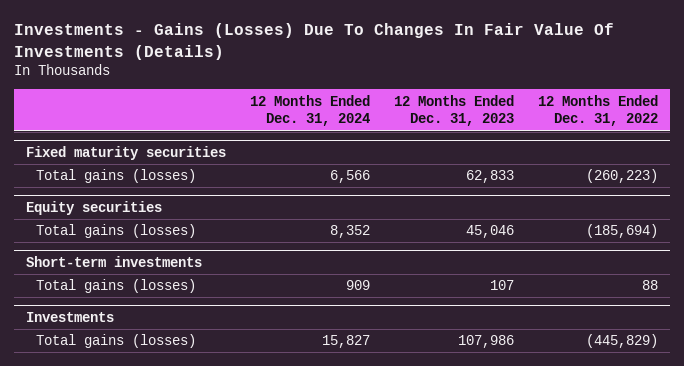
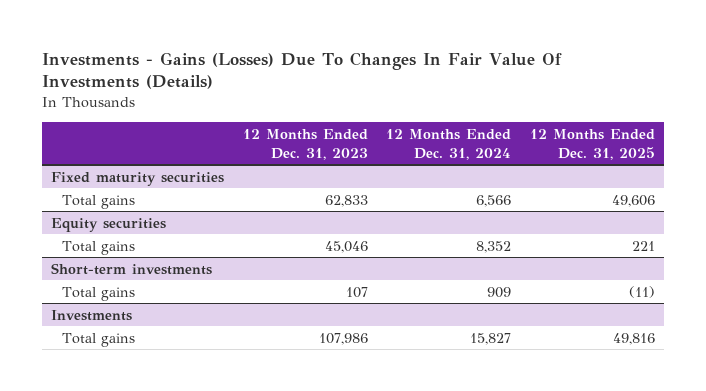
- | 12 Months Ended Dec. 31, 2024 | 12 Months Ended Dec. 31, 2023 | 12 Months Ended Dec. 31, 2022
+ | 12 Months Ended Dec. 31, 2023 | 12 Months Ended Dec. 31, 2024 | 12 Months Ended Dec. 31, 2025
@ Fixed maturity securities
- Total gains (losses) | 6,566 | 62,833 | (260,223)
+ Total gains | 62,833 | 6,566 | 49,606
@ Equity securities
- Total gains (losses) | 8,352 | 45,046 | (185,694)
+ Total gains | 45,046 | 8,352 | 221
@ Short-term investments
- Total gains (losses) | 909 | 107 | 88
+ Total gains | 107 | 909 | (11)
@ Investments
- Total gains (losses) | 15,827 | 107,986 | (445,829)
+ Total gains | 107,986 | 15,827 | 49,816

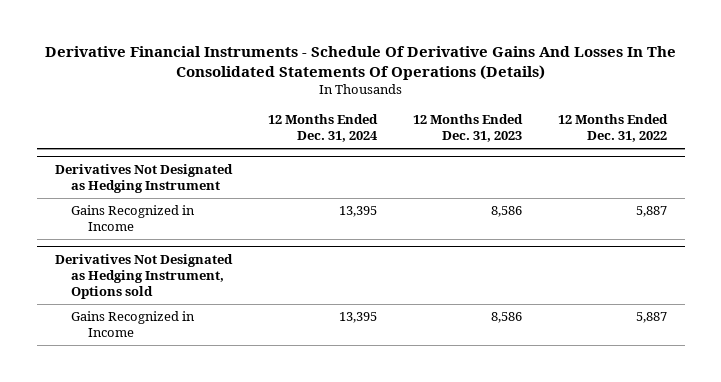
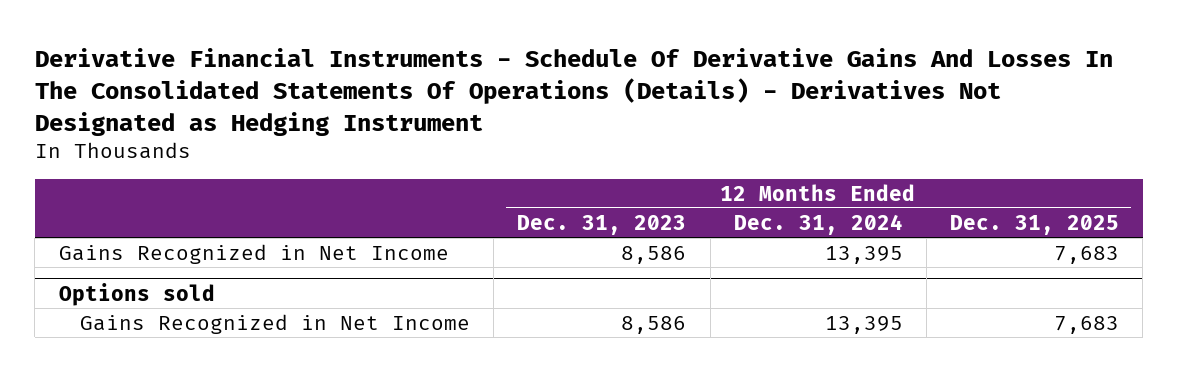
- Derivative Financial Instruments - Schedule Of Derivative Gains And Losses In The Consolidated Statements Of Operations (Details)
+ Derivative Financial Instruments - Schedule Of Derivative Gains And Losses In The Consolidated Statements Of Operations (Details) - Derivatives Not Designated as Hedging Instrument
- | 12 Months Ended Dec. 31, 2024 | 12 Months Ended Dec. 31, 2023 | 12 Months Ended Dec. 31, 2022
+ | 12 Months Ended Dec. 31, 2023 | 12 Months Ended Dec. 31, 2024 | 12 Months Ended Dec. 31, 2025
- Derivatives Not Designated as Hedging Instrument
- Gains Recognized in Income | 13,395 | 8,586 | 5,887
- Derivatives Not Designated as Hedging Instrument, Options sold
- Gains Recognized in Income | 13,395 | 8,586 | 5,887
+ Gains Recognized in Net Income | 8,586 | 13,395 | 7,683
+ Options sold
+ Gains Recognized in Net Income | 8,586 | 13,395 | 7,683

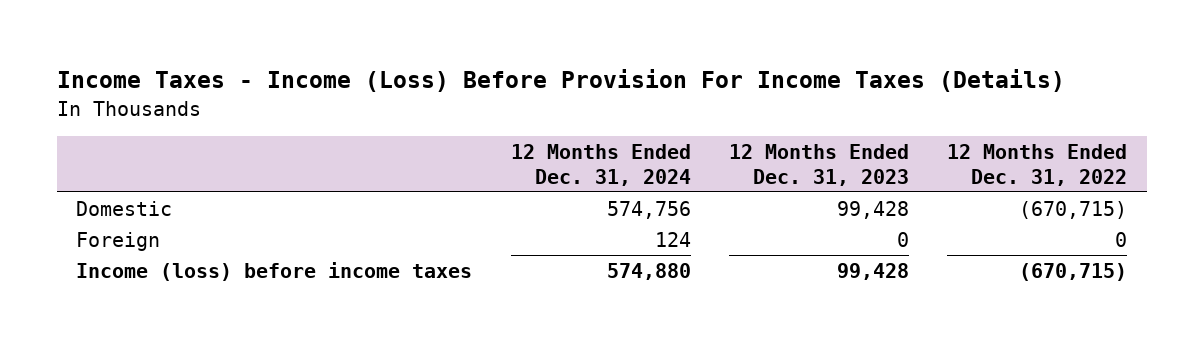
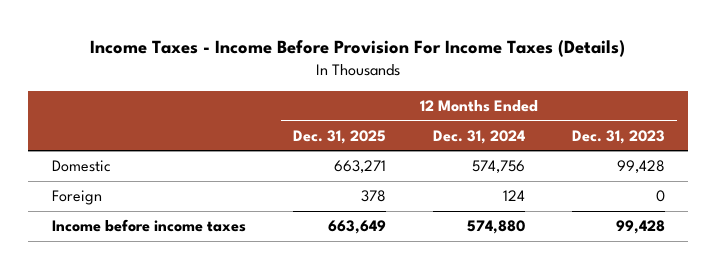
- Income Taxes - Income (Loss) Before Provision For Income Taxes (Details)
+ Income Taxes - Income Before Provision For Income Taxes (Details)
- | 12 Months Ended Dec. 31, 2024 | 12 Months Ended Dec. 31, 2023 | 12 Months Ended Dec. 31, 2022
+ | 12 Months Ended Dec. 31, 2025 | 12 Months Ended Dec. 31, 2024 | 12 Months Ended Dec. 31, 2023
- Income (loss) before income taxes | 574,880 | 99,428 | (670,715)
+ Income before income taxes | 663,649 | 574,880 | 99,428

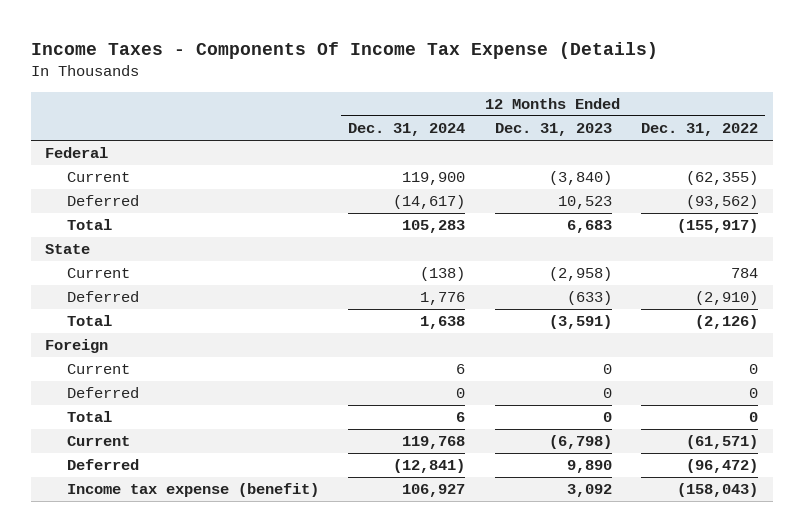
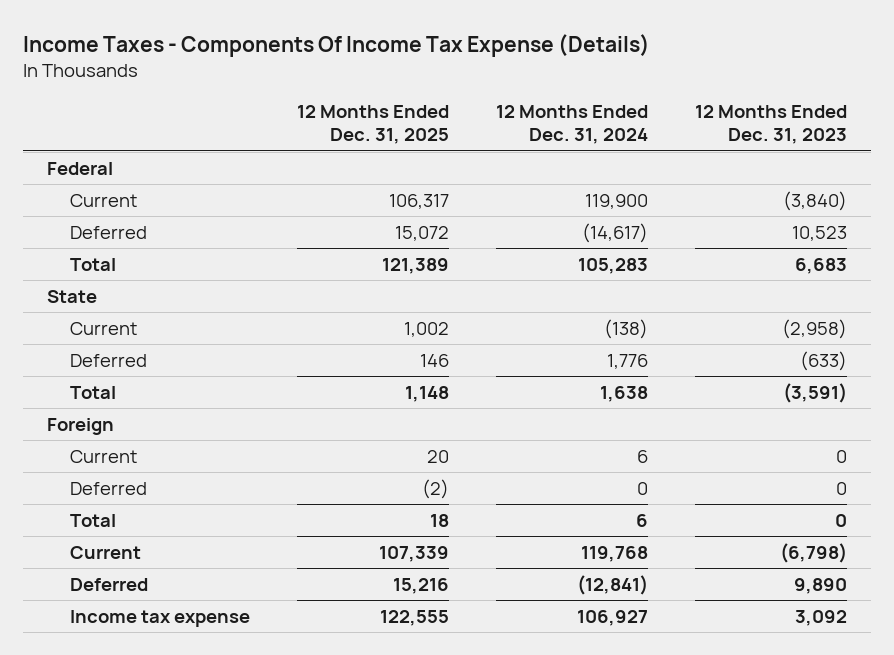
- | 12 Months Ended Dec. 31, 2024 | 12 Months Ended Dec. 31, 2023 | 12 Months Ended Dec. 31, 2022
+ | 12 Months Ended Dec. 31, 2025 | 12 Months Ended Dec. 31, 2024 | 12 Months Ended Dec. 31, 2023
- Income tax expense (benefit) | 106,927 | 3,092 | (158,043)
+ Income tax expense | 122,555 | 106,927 | 3,092

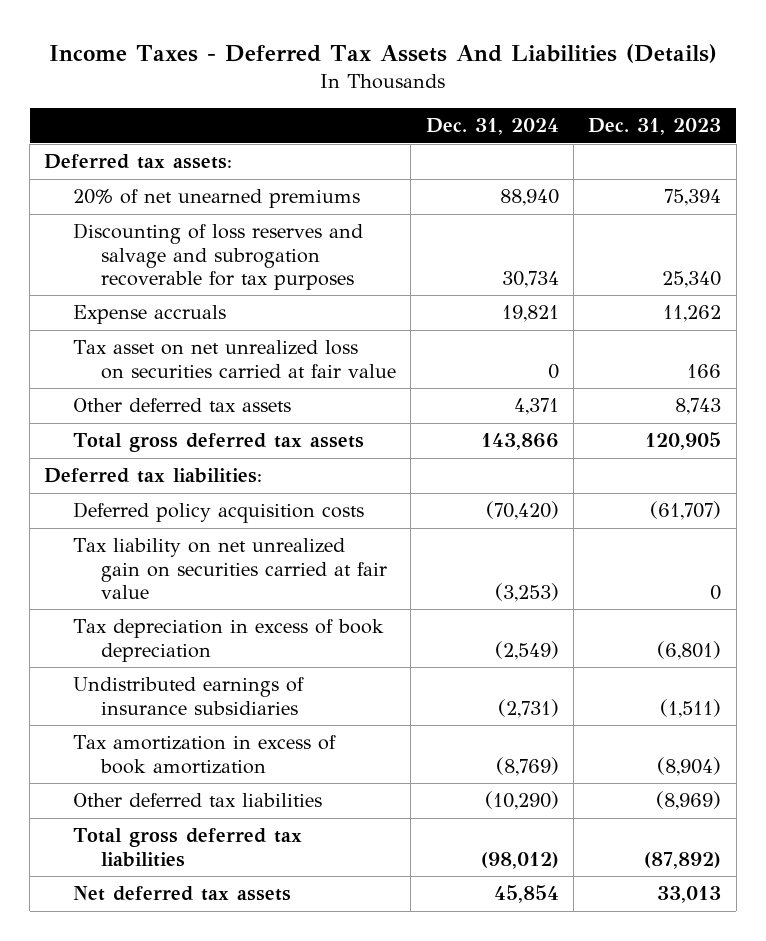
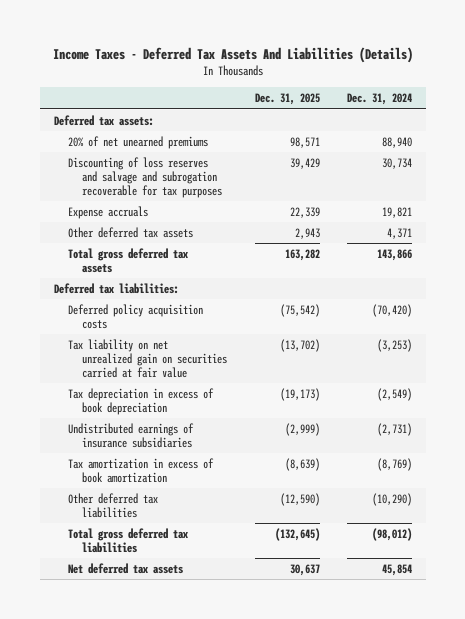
- | Dec. 31, 2024 | Dec. 31, 2023
+ | Dec. 31, 2025 | Dec. 31, 2024
- Tax asset on net unrealized loss on securities carried at fair value | 0 | 166

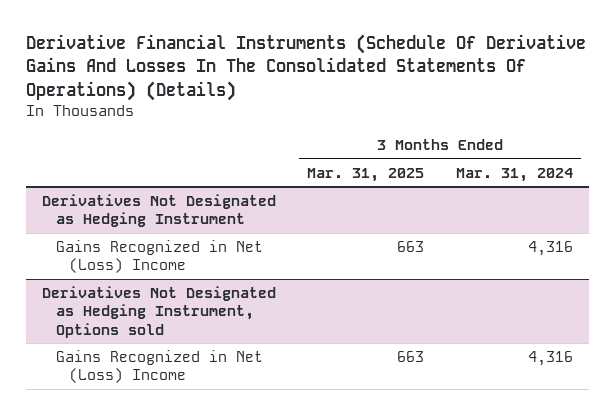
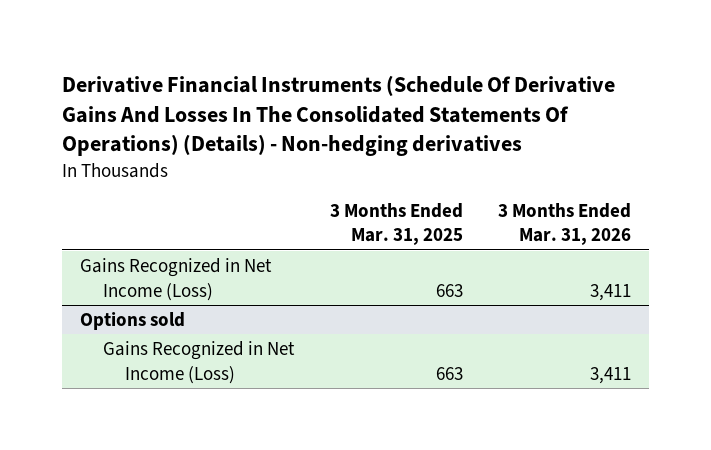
- Derivative Financial Instruments (Schedule Of Derivative Gains And Losses In The Consolidated Statements Of Operations) (Details)
+ Derivative Financial Instruments (Schedule Of Derivative Gains And Losses In The Consolidated Statements Of Operations) (Details) - Non-hedging derivatives
- | 3 Months Ended Mar. 31, 2025 | 3 Months Ended Mar. 31, 2024
+ | 3 Months Ended Mar. 31, 2025 | 3 Months Ended Mar. 31, 2026
- Derivatives Not Designated as Hedging Instrument
- Gains Recognized in Net (Loss) Income | 663 | 4,316
- Derivatives Not Designated as Hedging Instrument, Options sold
- Gains Recognized in Net (Loss) Income | 663 | 4,316
+ Gains Recognized in Net Income (Loss) | 663 | 3,411
+ Options sold
+ Gains Recognized in Net Income (Loss) | 663 | 3,411

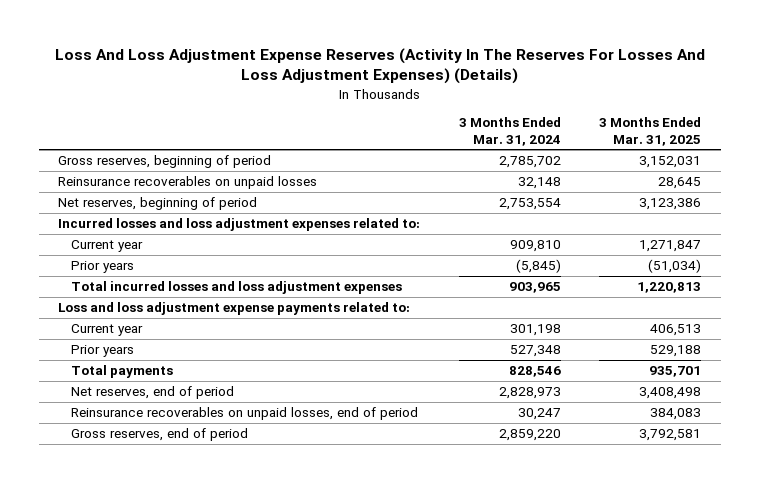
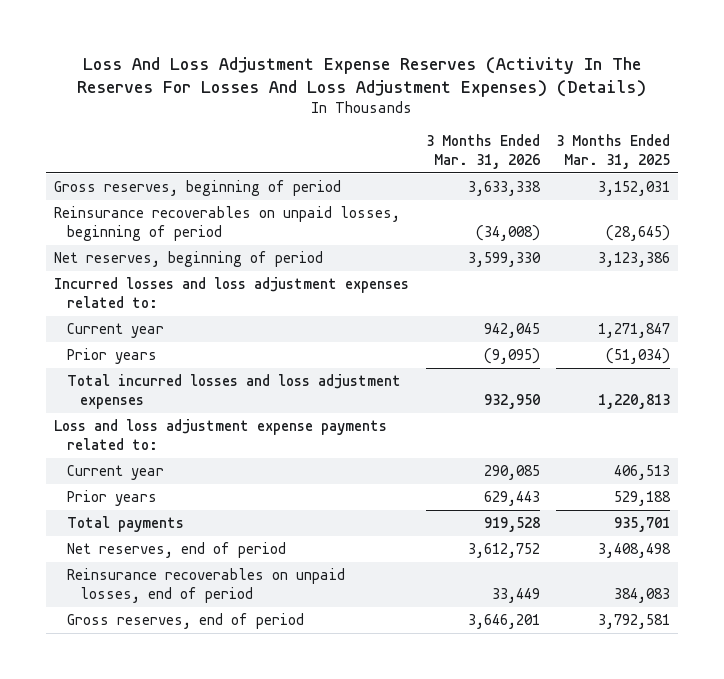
- | 3 Months Ended Mar. 31, 2024 | 3 Months Ended Mar. 31, 2025
+ | 3 Months Ended Mar. 31, 2026 | 3 Months Ended Mar. 31, 2025
- Reinsurance recoverables on unpaid losses | 32,148 | 28,645
+ Reinsurance recoverables on unpaid losses, beginning of period | (34,008) | (28,645)

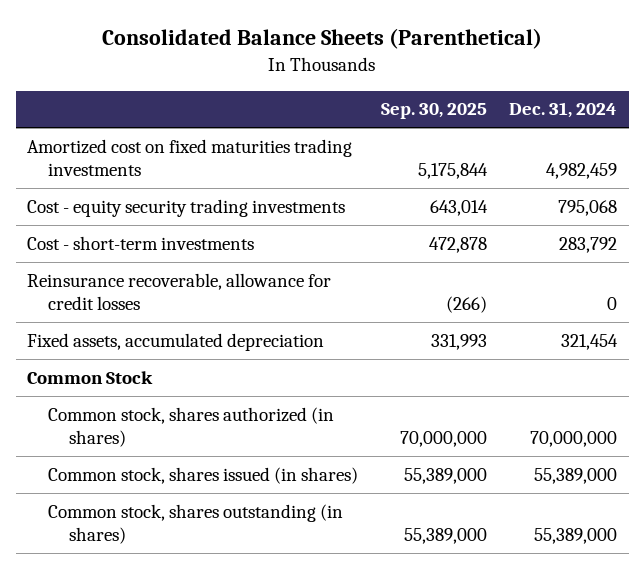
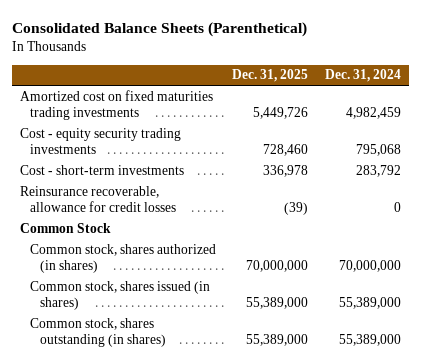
- | Sep. 30, 2025 | Dec. 31, 2024
+ | Dec. 31, 2025 | Dec. 31, 2024
- Fixed assets, accumulated depreciation | 331,993 | 321,454

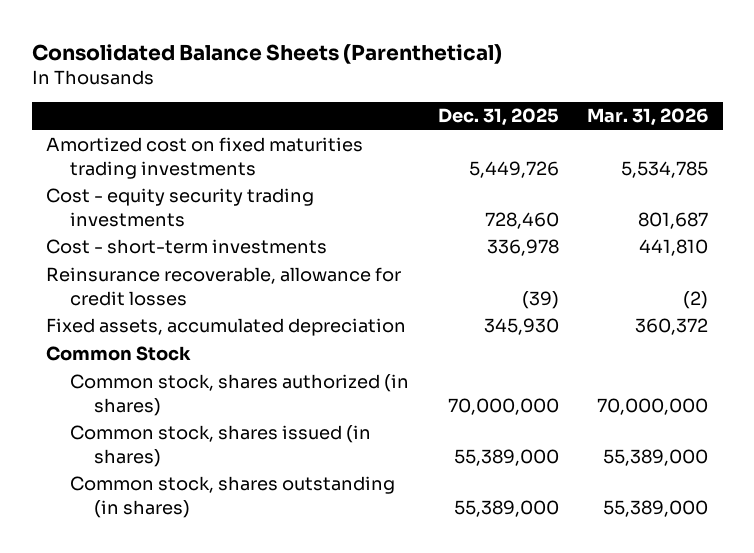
- | Dec. 31, 2025 | Dec. 31, 2024
+ | Dec. 31, 2025 | Mar. 31, 2026
+ Fixed assets, accumulated depreciation | 345,930 | 360,372

